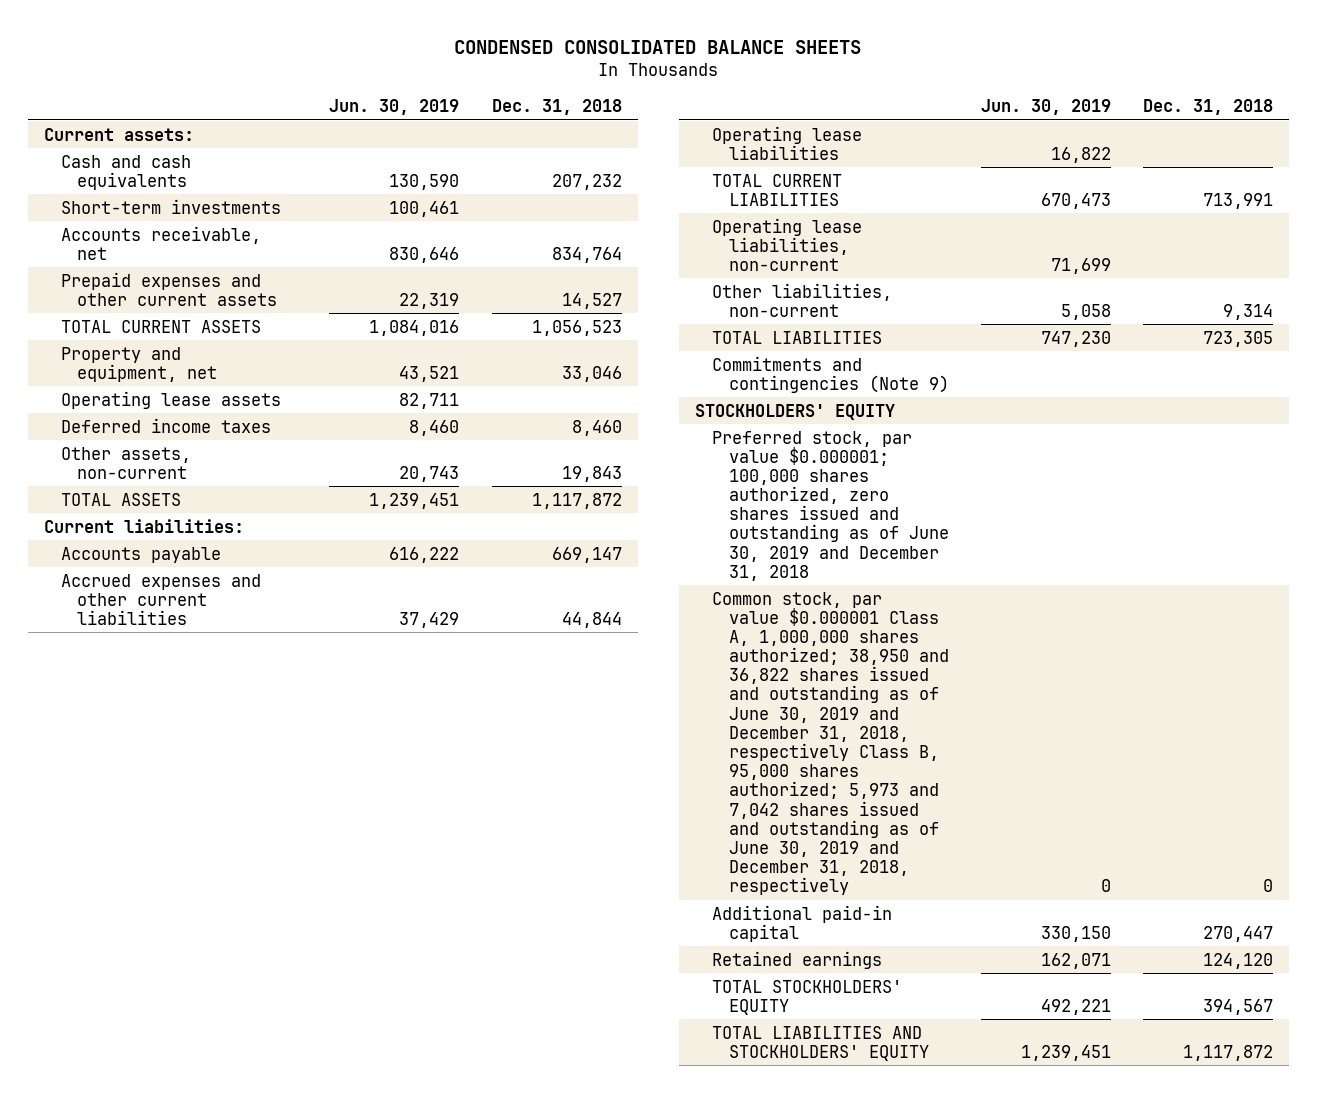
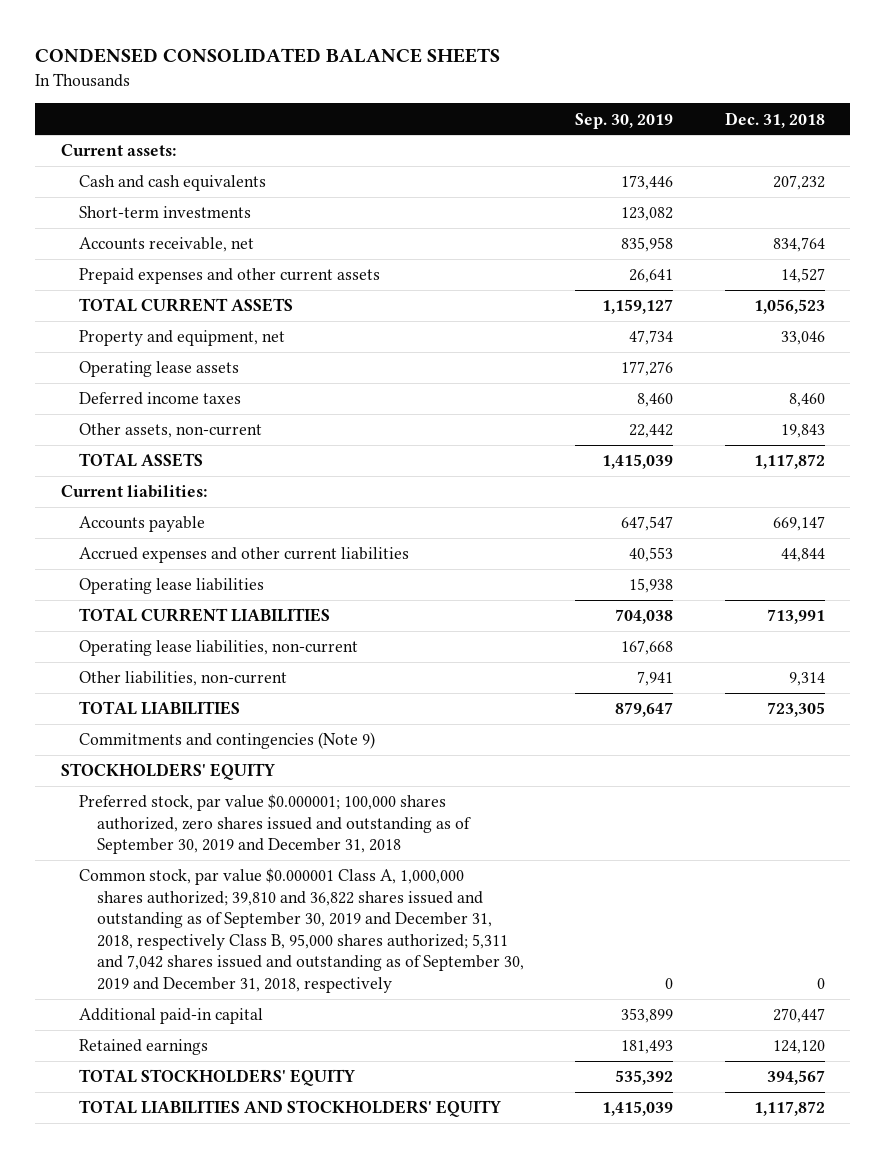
- | Jun. 30, 2019 | Dec. 31, 2018
+ | Sep. 30, 2019 | Dec. 31, 2018
- Preferred stock, par value $0.000001; 100,000 shares authorized, zero shares issued and outstanding as of June 30, 2019 and December 31, 2018
- Common stock, par value $0.000001 Class A, 1,000,000 shares authorized; 38,950 and 36,822 shares issued and outstanding as of June 30, 2019 and December 31, 2018, respectively Class B, 95,000 shares authorized; 5,973 and 7,042 shares issued and outstanding as of June 30, 2019 and December 31, 2018, respectively | 0 | 0
+ Preferred stock, par value $0.000001; 100,000 shares authorized, zero shares issued and outstanding as of September 30, 2019 and December 31, 2018
+ Common stock, par value $0.000001 Class A, 1,000,000 shares authorized; 39,810 and 36,822 shares issued and outstanding as of September 30, 2019 and December 31, 2018, respectively Class B, 95,000 shares authorized; 5,311 and 7,042 shares issued and outstanding as of September 30, 2019 and December 31, 2018, respectively | 0 | 0

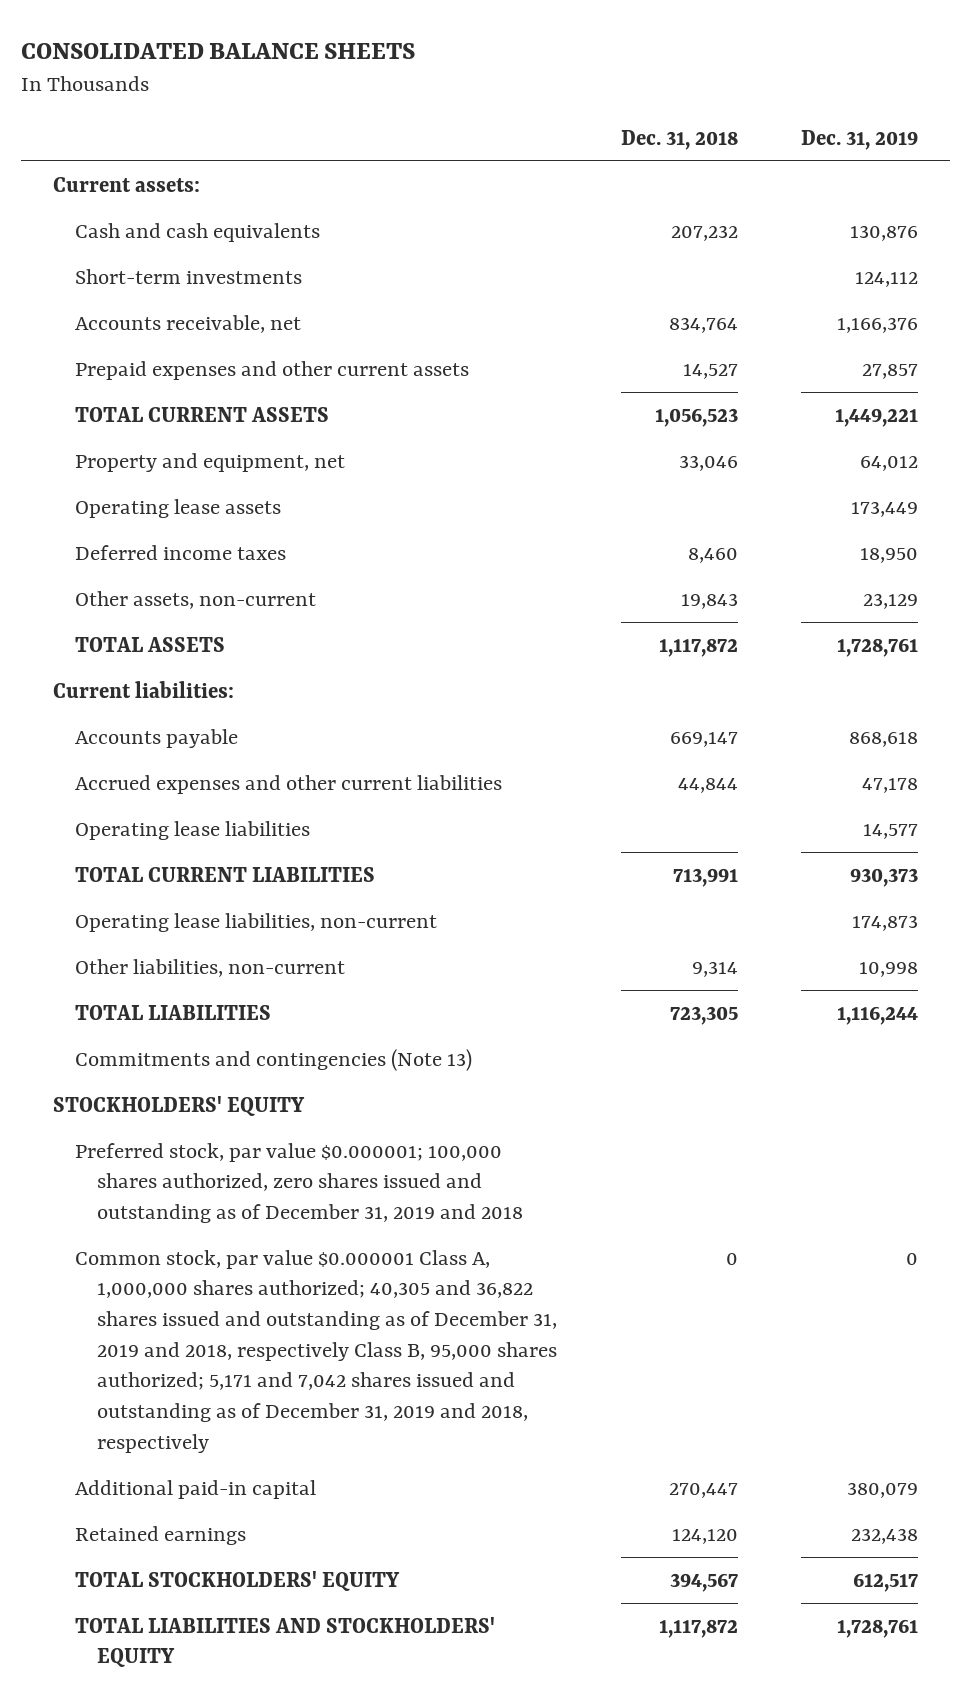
- CONDENSED CONSOLIDATED BALANCE SHEETS
+ CONSOLIDATED BALANCE SHEETS
- | Sep. 30, 2019 | Dec. 31, 2018
+ | Dec. 31, 2018 | Dec. 31, 2019
- Commitments and contingencies (Note 9)
+ Commitments and contingencies (Note 13)
- Preferred stock, par value $0.000001; 100,000 shares authorized, zero shares issued and outstanding as of September 30, 2019 and December 31, 2018
- Common stock, par value $0.000001 Class A, 1,000,000 shares authorized; 39,810 and 36,822 shares issued and outstanding as of September 30, 2019 and December 31, 2018, respectively Class B, 95,000 shares authorized; 5,311 and 7,042 shares issued and outstanding as of September 30, 2019 and December 31, 2018, respectively | 0 | 0
+ Preferred stock, par value $0.000001; 100,000 shares authorized, zero shares issued and outstanding as of December 31, 2019 and 2018
+ Common stock, par value $0.000001 Class A, 1,000,000 shares authorized; 40,305 and 36,822 shares issued and outstanding as of December 31, 2019 and 2018, respectively Class B, 95,000 shares authorized; 5,171 and 7,042 shares issued and outstanding as of December 31, 2019 and 2018, respectively | 0 | 0

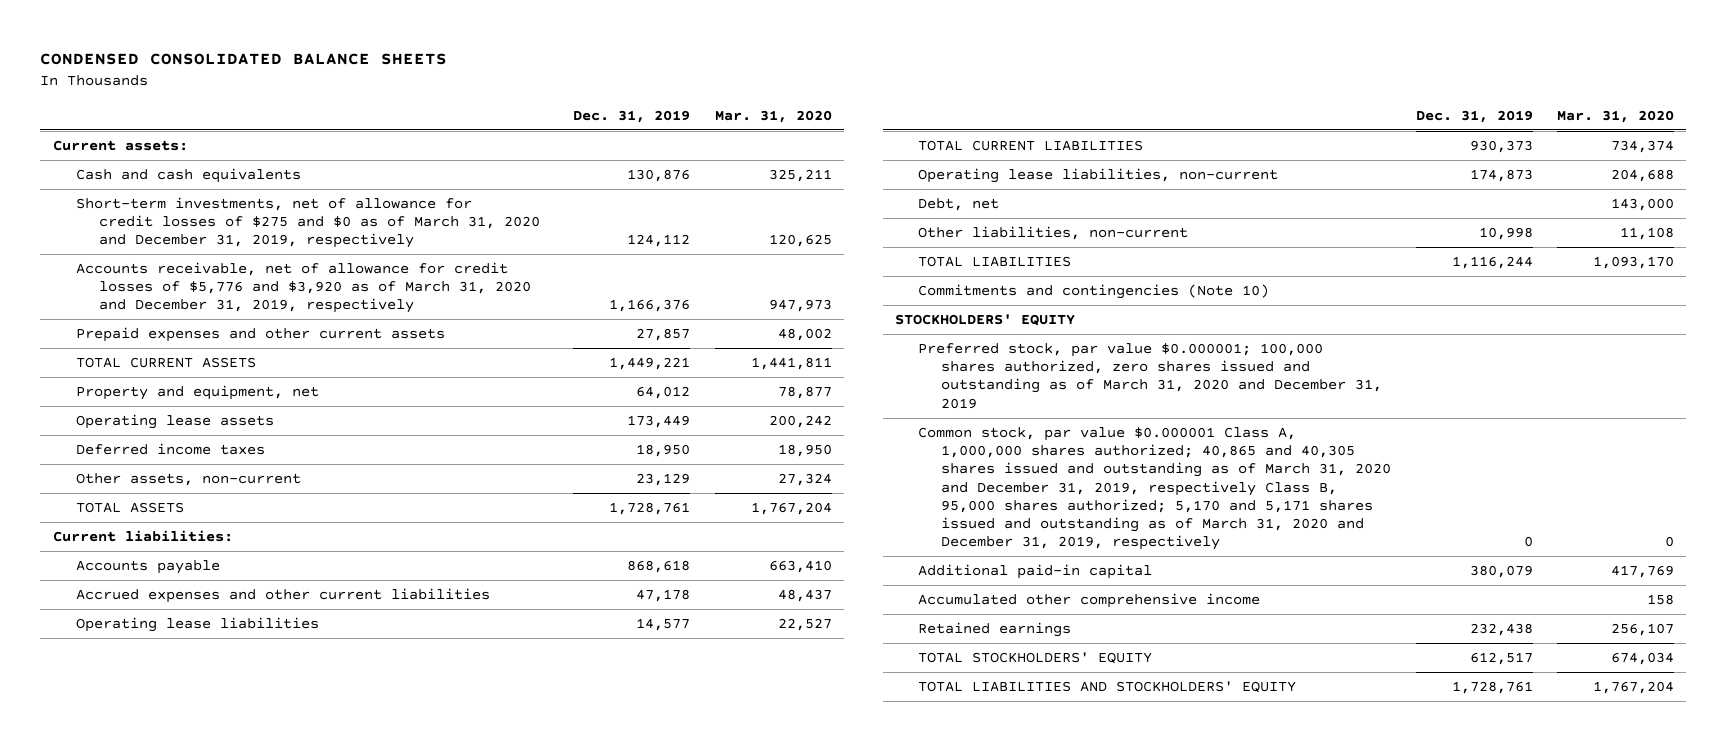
- CONSOLIDATED BALANCE SHEETS
+ CONDENSED CONSOLIDATED BALANCE SHEETS
- | Dec. 31, 2018 | Dec. 31, 2019
+ | Dec. 31, 2019 | Mar. 31, 2020
- Short-term investments | | 124,112
- Accounts receivable, net | 834,764 | 1,166,376
+ Short-term investments, net of allowance for credit losses of $275 and $0 as of March 31, 2020 and December 31, 2019, respectively | 124,112 | 120,625
+ Accounts receivable, net of allowance for credit losses of $5,776 and $3,920 as of March 31, 2020 and December 31, 2019, respectively | 1,166,376 | 947,973
+ Debt, net | | 143,000
- Commitments and contingencies (Note 13)
+ Commitments and contingencies (Note 10)
- Preferred stock, par value $0.000001; 100,000 shares authorized, zero shares issued and outstanding as of December 31, 2019 and 2018
- Common stock, par value $0.000001 Class A, 1,000,000 shares authorized; 40,305 and 36,822 shares issued and outstanding as of December 31, 2019 and 2018, respectively Class B, 95,000 shares authorized; 5,171 and 7,042 shares issued and outstanding as of December 31, 2019 and 2018, respectively | 0 | 0
+ Preferred stock, par value $0.000001; 100,000 shares authorized, zero shares issued and outstanding as of March 31, 2020 and December 31, 2019
+ Common stock, par value $0.000001 Class A, 1,000,000 shares authorized; 40,865 and 40,305 shares issued and outstanding as of March 31, 2020 and December 31, 2019, respectively Class B, 95,000 shares authorized; 5,170 and 5,171 shares issued and outstanding as of March 31, 2020 and December 31, 2019, respectively | 0 | 0
+ Accumulated other comprehensive income | | 158

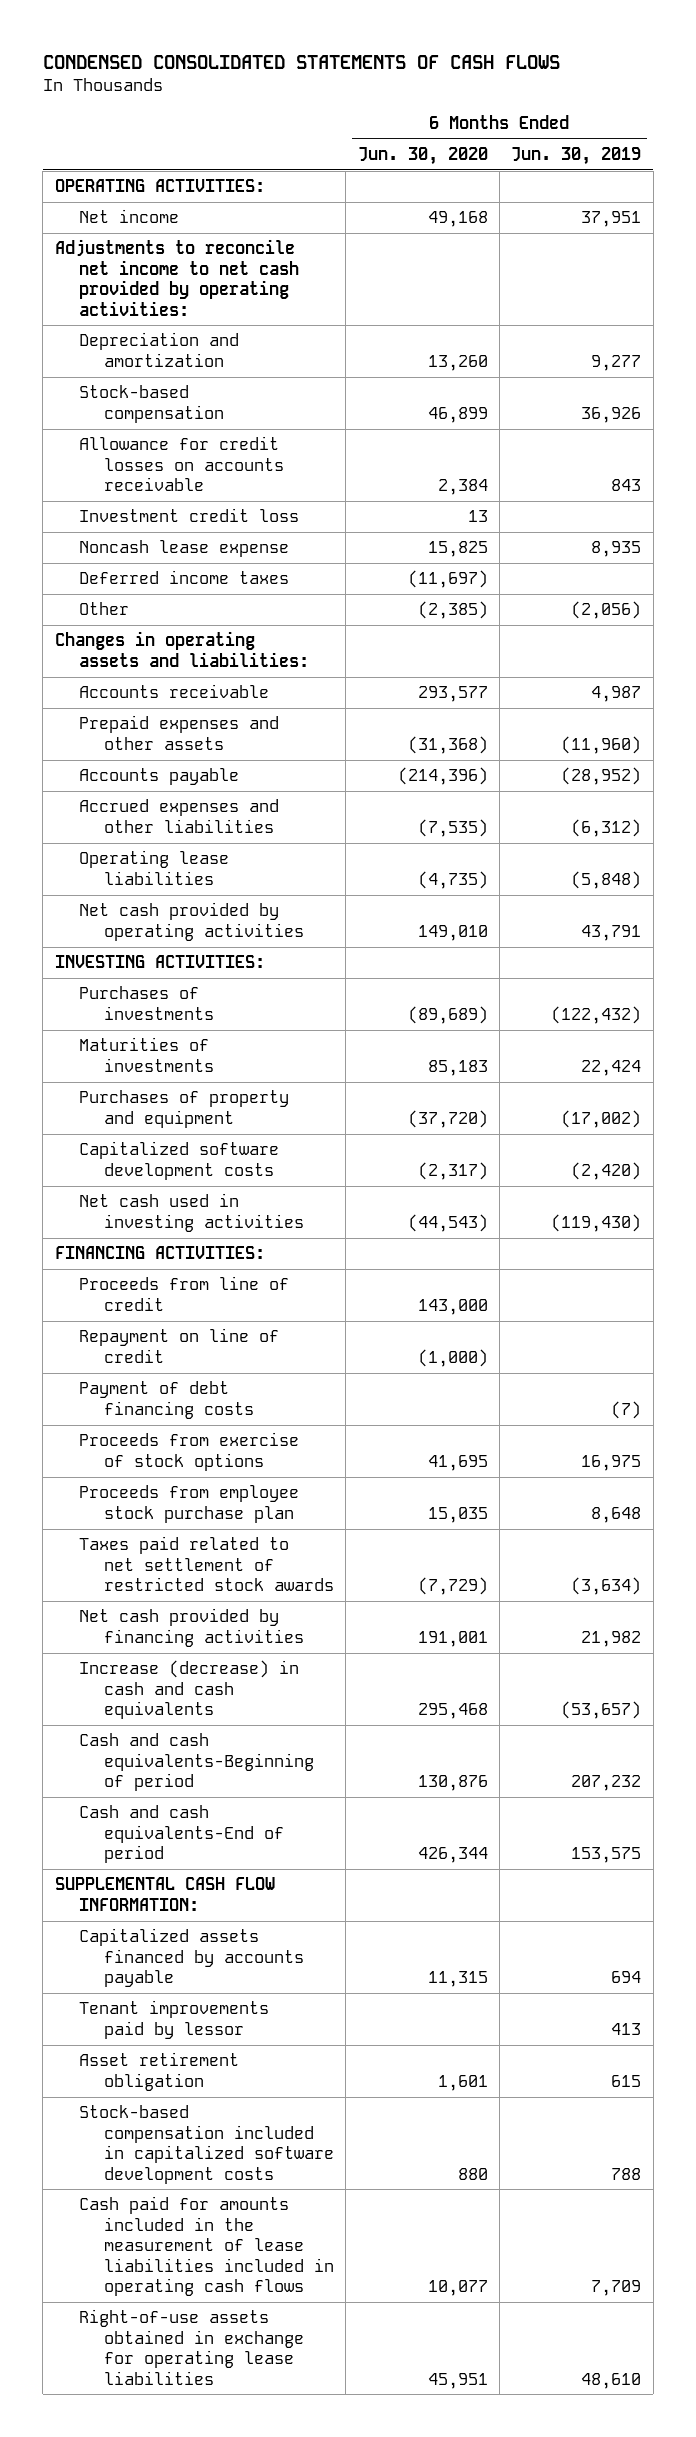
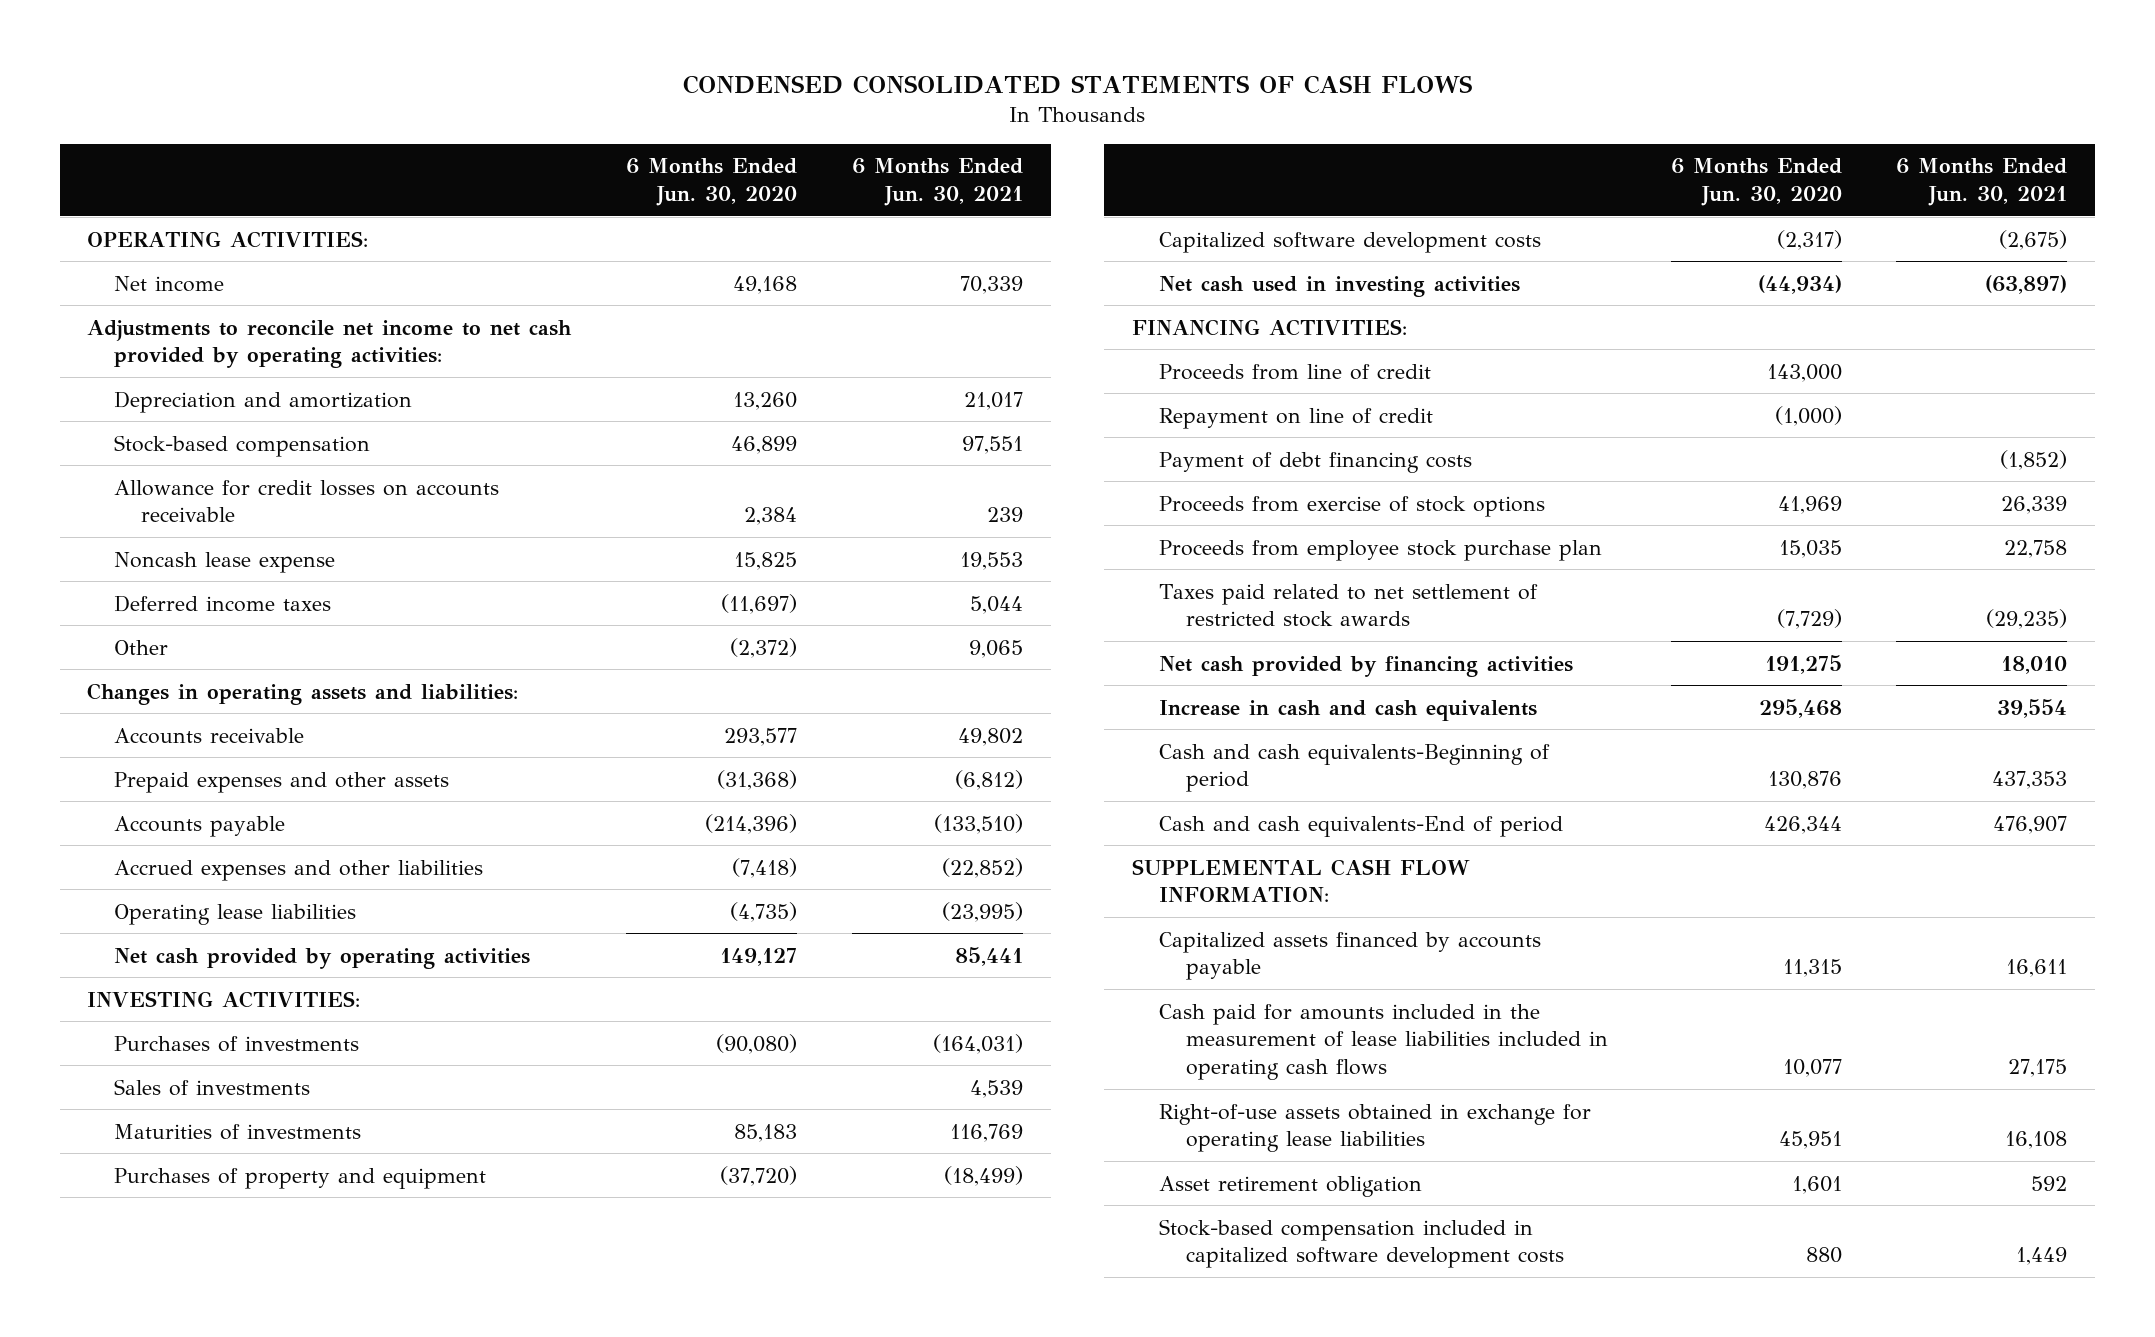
- | 6 Months Ended Jun. 30, 2020 | 6 Months Ended Jun. 30, 2019
+ | 6 Months Ended Jun. 30, 2020 | 6 Months Ended Jun. 30, 2021
- Investment credit loss | 13 |
- Other | (2,385) | (2,056)
+ Other | (2,372) | 9,065
- Accrued expenses and other liabilities | (7,535) | (6,312)
+ Accrued expenses and other liabilities | (7,418) | (22,852)
- Net cash provided by operating activities | 149,010 | 43,791
+ Net cash provided by operating activities | 149,127 | 85,441
- Purchases of investments | (89,689) | (122,432)
+ Purchases of investments | (90,080) | (164,031)
+ Sales of investments | | 4,539
- Net cash used in investing activities | (44,543) | (119,430)
+ Net cash used in investing activities | (44,934) | (63,897)
- Proceeds from exercise of stock options | 41,695 | 16,975
+ Proceeds from exercise of stock options | 41,969 | 26,339
- Net cash provided by financing activities | 191,001 | 21,982
- Increase (decrease) in cash and cash equivalents | 295,468 | (53,657)
+ Net cash provided by financing activities | 191,275 | 18,010
+ Increase in cash and cash equivalents | 295,468 | 39,554
- Tenant improvements paid by lessor | | 413
moved down: Asset retirement obligation | 1,601 | 592
moved down: Stock-based compensation included in capitalized software development costs | 880 | 1,449

